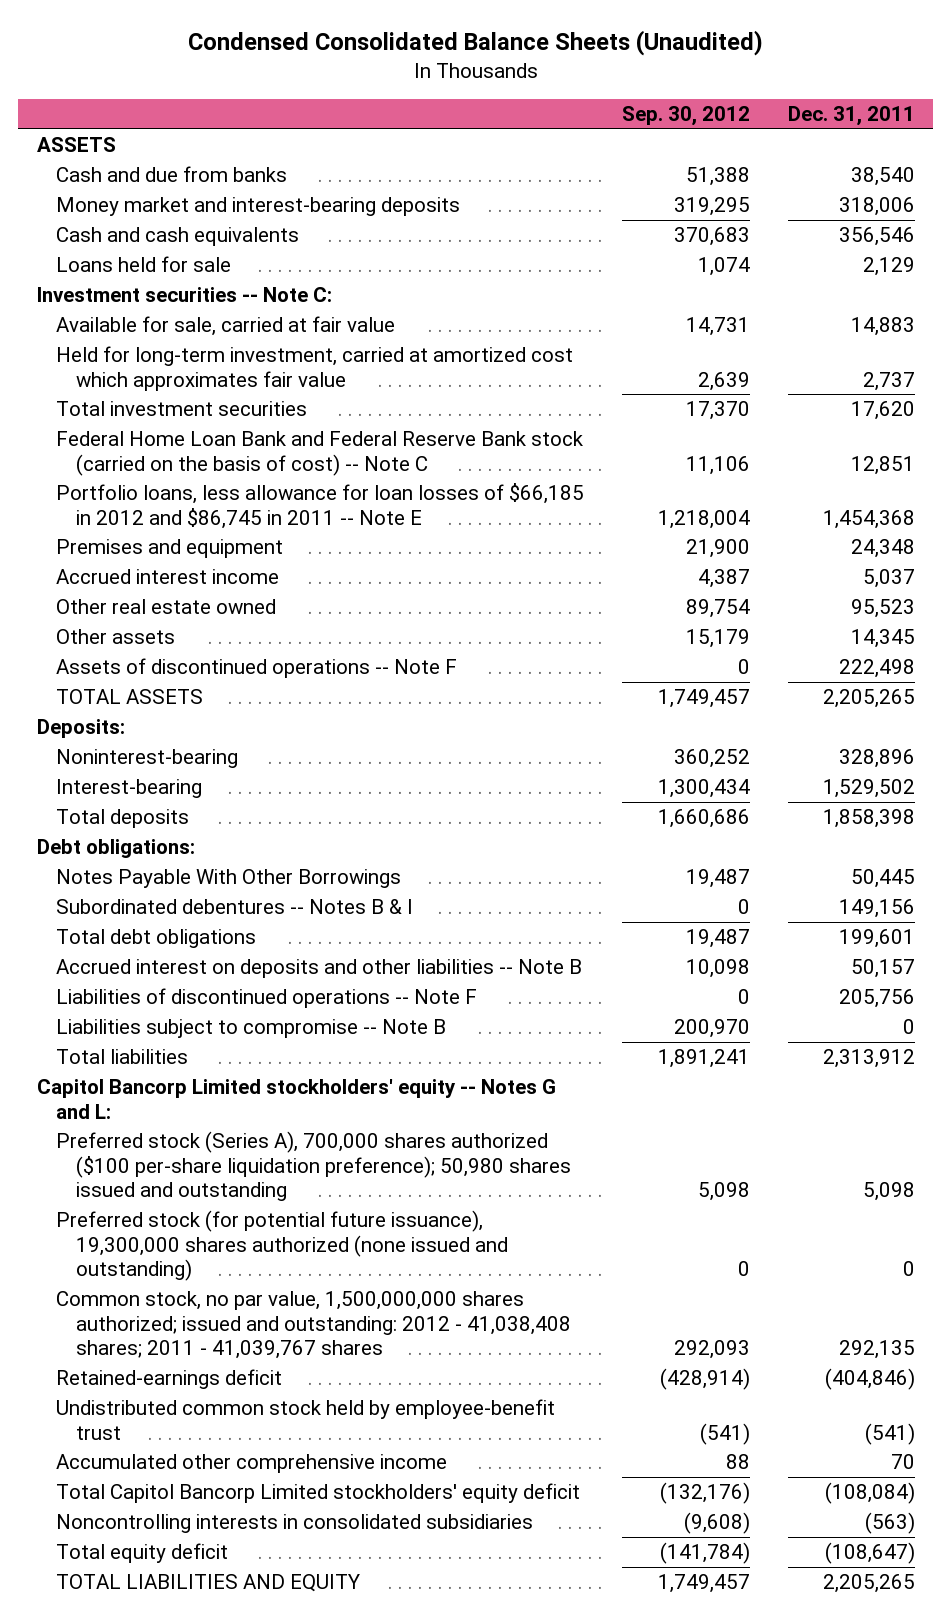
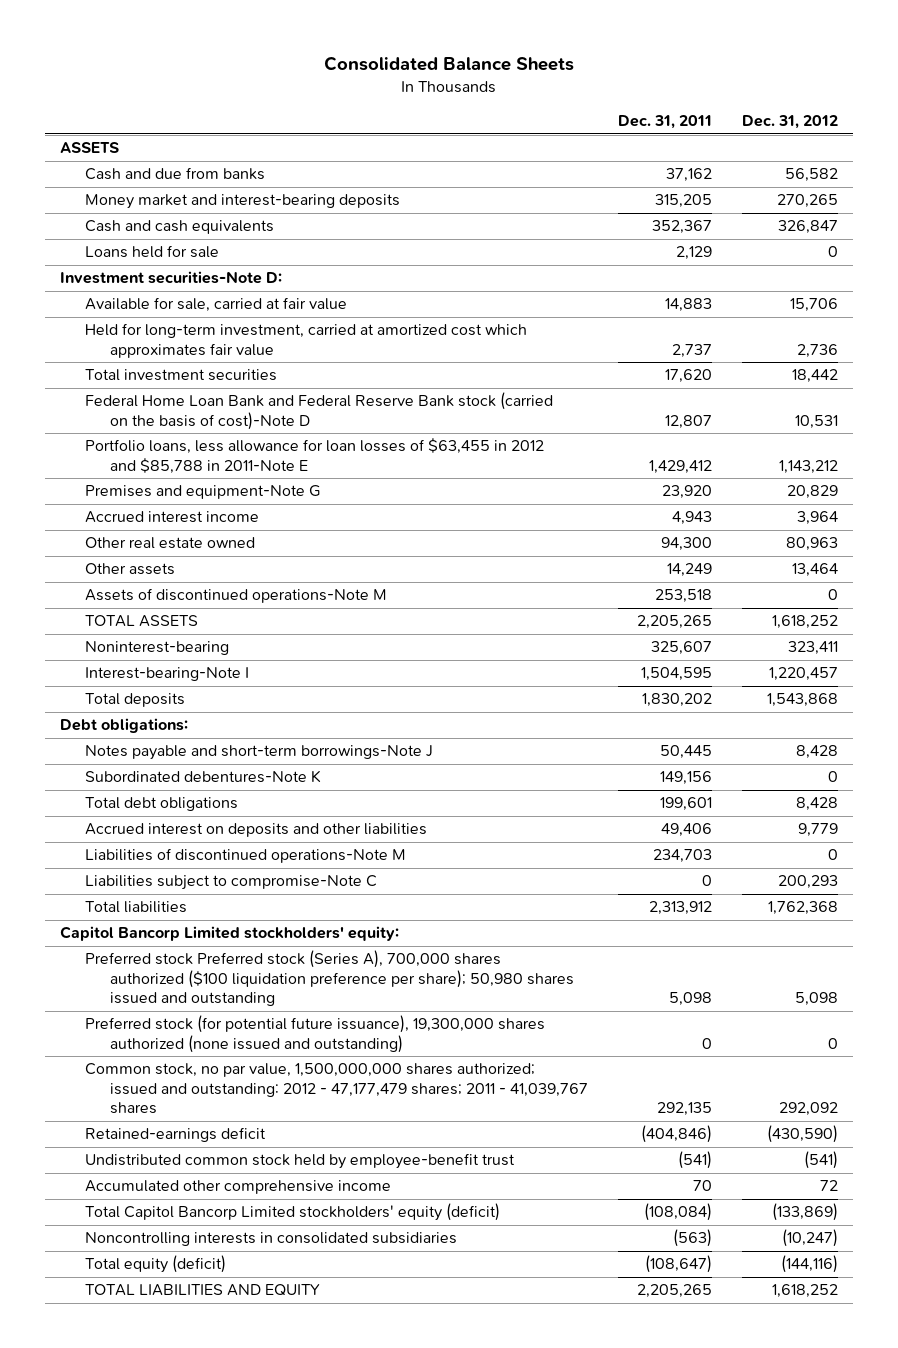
- Condensed Consolidated Balance Sheets (Unaudited)
+ Consolidated Balance Sheets
- | Sep. 30, 2012 | Dec. 31, 2011
+ | Dec. 31, 2011 | Dec. 31, 2012
- Cash and due from banks | 51,388 | 38,540
- Money market and interest-bearing deposits | 319,295 | 318,006
- Cash and cash equivalents | 370,683 | 356,546
+ Cash and due from banks | 37,162 | 56,582
+ Money market and interest-bearing deposits | 315,205 | 270,265
+ Cash and cash equivalents | 352,367 | 326,847
- Investment securities -- Note C:
+ Investment securities-Note D:
- Federal Home Loan Bank and Federal Reserve Bank stock (carried on the basis of cost) -- Note C | 11,106 | 12,851
- Portfolio loans, less allowance for loan losses of $66,185 in 2012 and $86,745 in 2011 -- Note E | 1,218,004 | 1,454,368
- Premises and equipment | 21,900 | 24,348
- Accrued interest income | 4,387 | 5,037
- Other real estate owned | 89,754 | 95,523
- Other assets | 15,179 | 14,345
- Assets of discontinued operations -- Note F | 0 | 222,498
+ Federal Home Loan Bank and Federal Reserve Bank stock (carried on the basis of cost)-Note D | 12,807 | 10,531
+ Portfolio loans, less allowance for loan losses of $63,455 in 2012 and $85,788 in 2011-Note E | 1,429,412 | 1,143,212
+ Premises and equipment-Note G | 23,920 | 20,829
+ Accrued interest income | 4,943 | 3,964
+ Other real estate owned | 94,300 | 80,963
+ Other assets | 14,249 | 13,464
+ Assets of discontinued operations-Note M | 253,518 | 0
- Deposits:
- Noninterest-bearing | 360,252 | 328,896
- Interest-bearing | 1,300,434 | 1,529,502
- Total deposits | 1,660,686 | 1,858,398
+ Noninterest-bearing | 325,607 | 323,411
+ Interest-bearing-Note I | 1,504,595 | 1,220,457
+ Total deposits | 1,830,202 | 1,543,868
- Notes Payable With Other Borrowings | 19,487 | 50,445
- Subordinated debentures -- Notes B & I | 0 | 149,156
+ Notes payable and short-term borrowings-Note J | 50,445 | 8,428
+ Subordinated debentures-Note K | 149,156 | 0
- Accrued interest on deposits and other liabilities -- Note B | 10,098 | 50,157
- Liabilities of discontinued operations -- Note F | 0 | 205,756
- Liabilities subject to compromise -- Note B | 200,970 | 0
+ Accrued interest on deposits and other liabilities | 49,406 | 9,779
+ Liabilities of discontinued operations-Note M | 234,703 | 0
+ Liabilities subject to compromise-Note C | 0 | 200,293
- Capitol Bancorp Limited stockholders' equity -- Notes G and L:
- Preferred stock (Series A), 700,000 shares authorized ($100 per-share liquidation preference); 50,980 shares issued and outstanding | 5,098 | 5,098
+ Capitol Bancorp Limited stockholders' equity:
+ Preferred stock Preferred stock (Series A), 700,000 shares authorized ($100 liquidation preference per share); 50,980 shares issued and outstanding | 5,098 | 5,098
- Common stock, no par value, 1,500,000,000 shares authorized; issued and outstanding: 2012 - 41,038,408 shares; 2011 - 41,039,767 shares | 292,093 | 292,135
+ Common stock, no par value, 1,500,000,000 shares authorized; issued and outstanding: 2012 - 47,177,479 shares; 2011 - 41,039,767 shares | 292,135 | 292,092
- Total Capitol Bancorp Limited stockholders' equity deficit | (132,176) | (108,084)
+ Total Capitol Bancorp Limited stockholders' equity (deficit) | (108,084) | (133,869)
- Total equity deficit | (141,784) | (108,647)
+ Total equity (deficit) | (108,647) | (144,116)

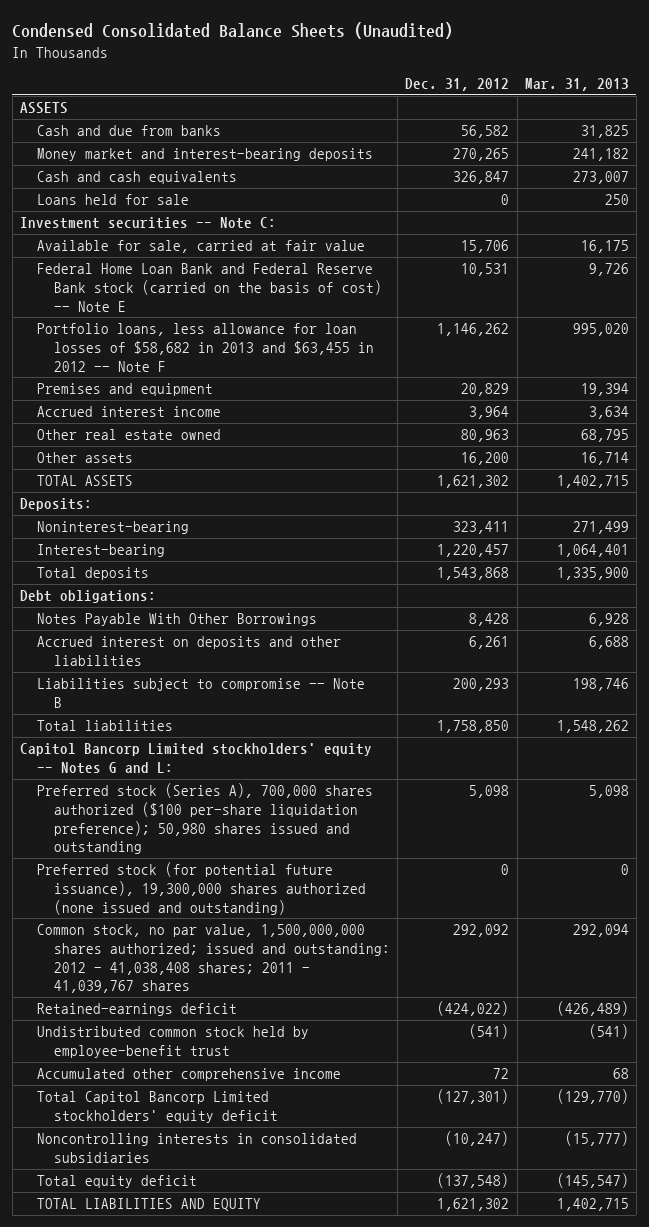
- Consolidated Balance Sheets
+ Condensed Consolidated Balance Sheets (Unaudited)
- | Dec. 31, 2011 | Dec. 31, 2012
+ | Dec. 31, 2012 | Mar. 31, 2013
- Investment securities-Note D:
+ Investment securities -- Note C:
- Held for long-term investment, carried at amortized cost which approximates fair value | 2,737 | 2,736
- Total investment securities | 17,620 | 18,442
- Federal Home Loan Bank and Federal Reserve Bank stock (carried on the basis of cost)-Note D | 12,807 | 10,531
- Portfolio loans, less allowance for loan losses of $63,455 in 2012 and $85,788 in 2011-Note E | 1,429,412 | 1,143,212
- Premises and equipment-Note G | 23,920 | 20,829
+ Federal Home Loan Bank and Federal Reserve Bank stock (carried on the basis of cost) -- Note E | 10,531 | 9,726
+ Portfolio loans, less allowance for loan losses of $58,682 in 2013 and $63,455 in 2012 -- Note F | 1,146,262 | 995,020
+ Premises and equipment | 20,829 | 19,394
- Other assets | 14,249 | 13,464
- Assets of discontinued operations-Note M | 253,518 | 0
- TOTAL ASSETS | 2,205,265 | 1,618,252
+ Other assets | 16,200 | 16,714
+ TOTAL ASSETS | 1,621,302 | 1,402,715
+ Deposits:
- Interest-bearing-Note I | 1,504,595 | 1,220,457
+ Interest-bearing | 1,220,457 | 1,064,401
- Notes payable and short-term borrowings-Note J | 50,445 | 8,428
- Subordinated debentures-Note K | 149,156 | 0
- Total debt obligations | 199,601 | 8,428
- Accrued interest on deposits and other liabilities | 49,406 | 9,779
- Liabilities of discontinued operations-Note M | 234,703 | 0
- Liabilities subject to compromise-Note C | 0 | 200,293
- Total liabilities | 2,313,912 | 1,762,368
- Capitol Bancorp Limited stockholders' equity:
- Preferred stock Preferred stock (Series A), 700,000 shares authorized ($100 liquidation preference per share); 50,980 shares issued and outstanding | 5,098 | 5,098
+ Notes Payable With Other Borrowings | 8,428 | 6,928
+ Accrued interest on deposits and other liabilities | 6,261 | 6,688
+ Liabilities subject to compromise -- Note B | 200,293 | 198,746
+ Total liabilities | 1,758,850 | 1,548,262
+ Capitol Bancorp Limited stockholders' equity -- Notes G and L:
+ Preferred stock (Series A), 700,000 shares authorized ($100 per-share liquidation preference); 50,980 shares issued and outstanding | 5,098 | 5,098
- Common stock, no par value, 1,500,000,000 shares authorized; issued and outstanding: 2012 - 47,177,479 shares; 2011 - 41,039,767 shares | 292,135 | 292,092
- Retained-earnings deficit | (404,846) | (430,590)
+ Common stock, no par value, 1,500,000,000 shares authorized; issued and outstanding: 2012 - 41,038,408 shares; 2011 - 41,039,767 shares | 292,092 | 292,094
+ Retained-earnings deficit | (424,022) | (426,489)
- Total Capitol Bancorp Limited stockholders' equity (deficit) | (108,084) | (133,869)
+ Total Capitol Bancorp Limited stockholders' equity deficit | (127,301) | (129,770)
- Total equity (deficit) | (108,647) | (144,116)
- TOTAL LIABILITIES AND EQUITY | 2,205,265 | 1,618,252
+ Total equity deficit | (137,548) | (145,547)
+ TOTAL LIABILITIES AND EQUITY | 1,621,302 | 1,402,715

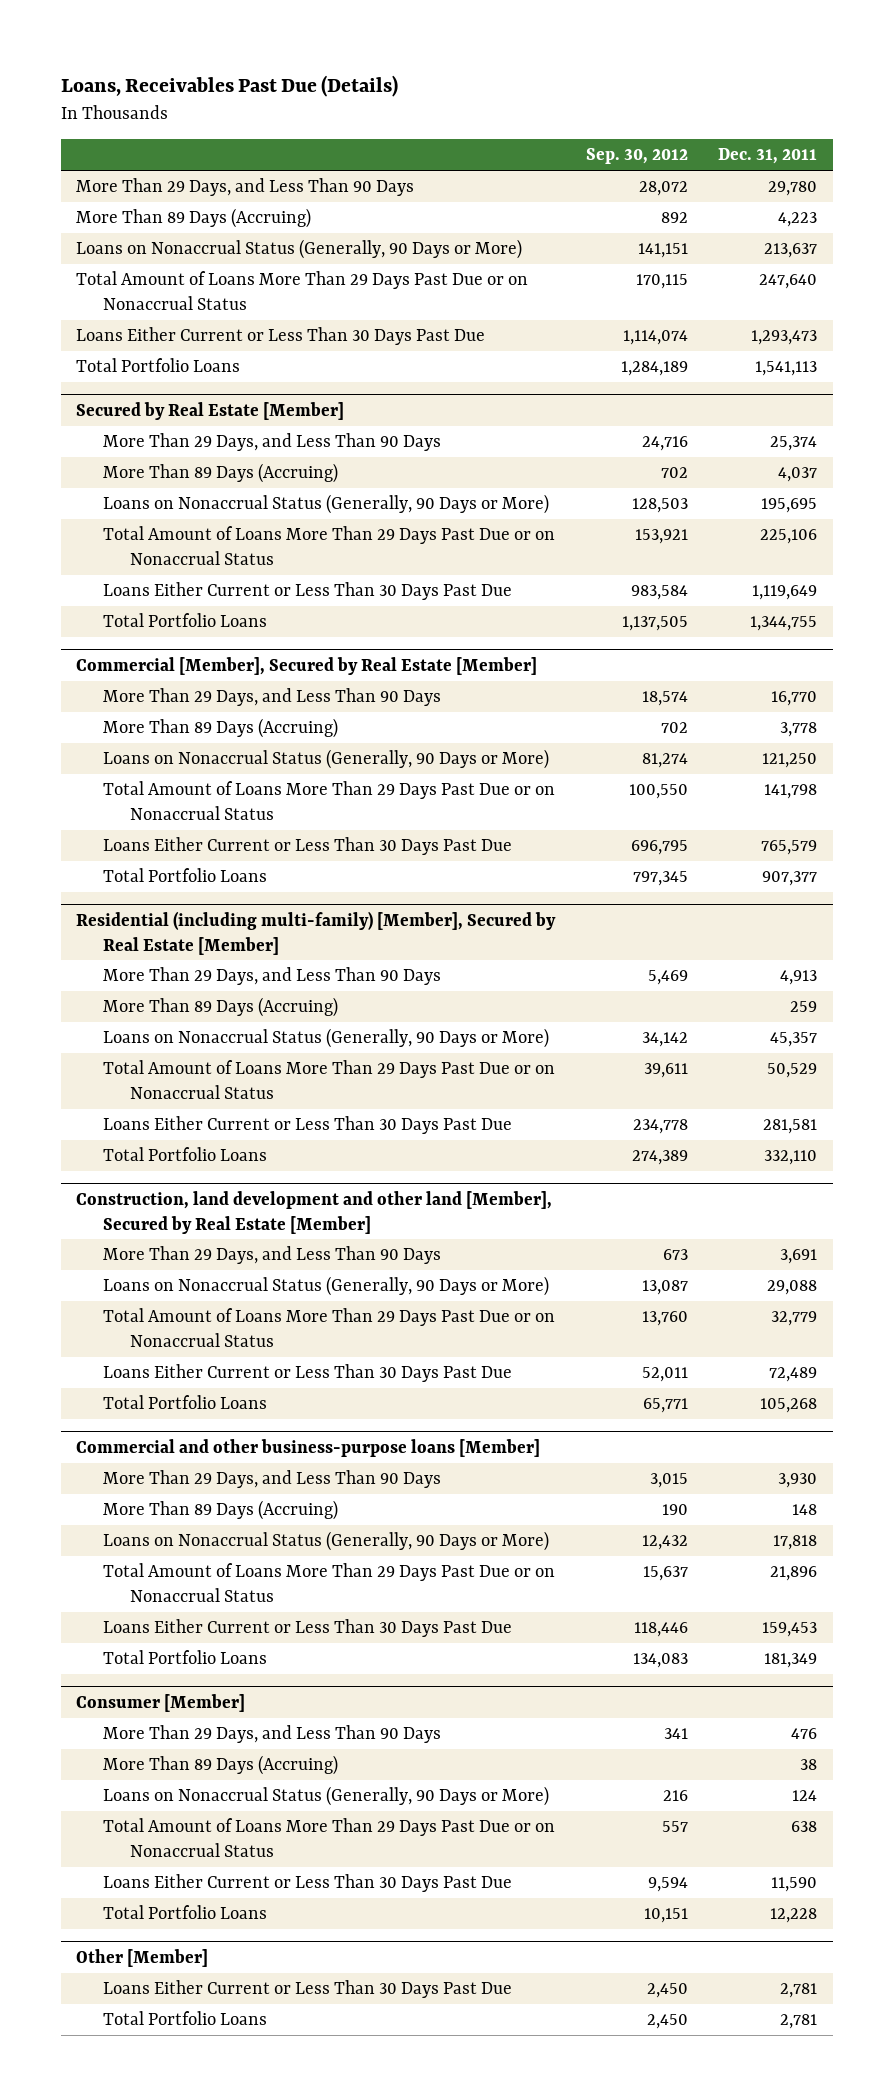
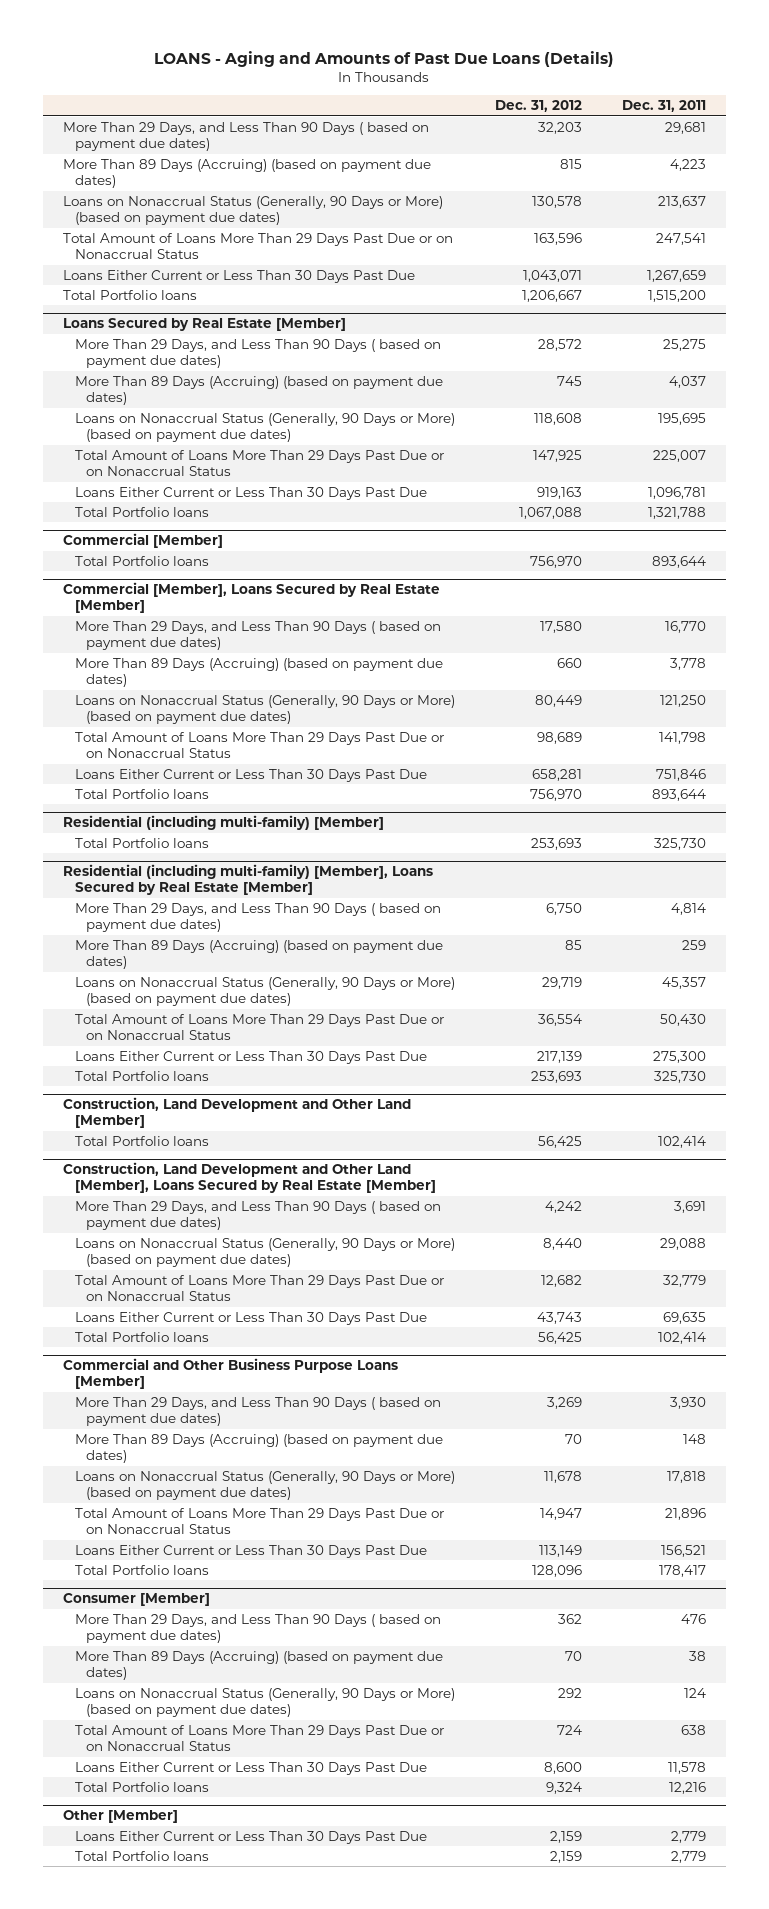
- Loans, Receivables Past Due (Details)
+ LOANS - Aging and Amounts of Past Due Loans (Details)
- | Sep. 30, 2012 | Dec. 31, 2011
+ | Dec. 31, 2012 | Dec. 31, 2011
- More Than 29 Days, and Less Than 90 Days | 28,072 | 29,780
- More Than 89 Days (Accruing) | 892 | 4,223
- Loans on Nonaccrual Status (Generally, 90 Days or More) | 141,151 | 213,637
- Total Amount of Loans More Than 29 Days Past Due or on Nonaccrual Status | 170,115 | 247,640
- Loans Either Current or Less Than 30 Days Past Due | 1,114,074 | 1,293,473
- Total Portfolio Loans | 1,284,189 | 1,541,113
- Secured by Real Estate [Member]
- More Than 29 Days, and Less Than 90 Days | 24,716 | 25,374
- More Than 89 Days (Accruing) | 702 | 4,037
- Loans on Nonaccrual Status (Generally, 90 Days or More) | 128,503 | 195,695
- Total Amount of Loans More Than 29 Days Past Due or on Nonaccrual Status | 153,921 | 225,106
- Loans Either Current or Less Than 30 Days Past Due | 983,584 | 1,119,649
- Total Portfolio Loans | 1,137,505 | 1,344,755
- Commercial [Member], Secured by Real Estate [Member]
- More Than 29 Days, and Less Than 90 Days | 18,574 | 16,770
- More Than 89 Days (Accruing) | 702 | 3,778
- Loans on Nonaccrual Status (Generally, 90 Days or More) | 81,274 | 121,250
+ More Than 29 Days, and Less Than 90 Days ( based on payment due dates) | 32,203 | 29,681
+ More Than 89 Days (Accruing) (based on payment due dates) | 815 | 4,223
+ Loans on Nonaccrual Status (Generally, 90 Days or More) (based on payment due dates) | 130,578 | 213,637
+ Total Amount of Loans More Than 29 Days Past Due or on Nonaccrual Status | 163,596 | 247,541
+ Loans Either Current or Less Than 30 Days Past Due | 1,043,071 | 1,267,659
+ Total Portfolio loans | 1,206,667 | 1,515,200
+ Loans Secured by Real Estate [Member]
+ More Than 29 Days, and Less Than 90 Days ( based on payment due dates) | 28,572 | 25,275
+ More Than 89 Days (Accruing) (based on payment due dates) | 745 | 4,037
+ Loans on Nonaccrual Status (Generally, 90 Days or More) (based on payment due dates) | 118,608 | 195,695
+ Total Amount of Loans More Than 29 Days Past Due or on Nonaccrual Status | 147,925 | 225,007
+ Loans Either Current or Less Than 30 Days Past Due | 919,163 | 1,096,781
+ Total Portfolio loans | 1,067,088 | 1,321,788
+ Commercial [Member]
+ Total Portfolio loans | 756,970 | 893,644
+ Commercial [Member], Loans Secured by Real Estate [Member]
+ More Than 29 Days, and Less Than 90 Days ( based on payment due dates) | 17,580 | 16,770
+ More Than 89 Days (Accruing) (based on payment due dates) | 660 | 3,778
+ Loans on Nonaccrual Status (Generally, 90 Days or More) (based on payment due dates) | 80,449 | 121,250
- Loans Either Current or Less Than 30 Days Past Due | 696,795 | 765,579
- Total Portfolio Loans | 797,345 | 907,377
- Residential (including multi-family) [Member], Secured by Real Estate [Member]
- More Than 29 Days, and Less Than 90 Days | 5,469 | 4,913
- More Than 89 Days (Accruing) | | 259
- Loans on Nonaccrual Status (Generally, 90 Days or More) | 34,142 | 45,357
- Total Amount of Loans More Than 29 Days Past Due or on Nonaccrual Status | 39,611 | 50,529
- Loans Either Current or Less Than 30 Days Past Due | 234,778 | 281,581
- Total Portfolio Loans | 274,389 | 332,110
- Construction, land development and other land [Member], Secured by Real Estate [Member]
- More Than 29 Days, and Less Than 90 Days | 673 | 3,691
- Loans on Nonaccrual Status (Generally, 90 Days or More) | 13,087 | 29,088
+ Loans Either Current or Less Than 30 Days Past Due | 658,281 | 751,846
+ Total Portfolio loans | 756,970 | 893,644
+ Residential (including multi-family) [Member]
+ Total Portfolio loans | 253,693 | 325,730
+ Residential (including multi-family) [Member], Loans Secured by Real Estate [Member]
+ More Than 29 Days, and Less Than 90 Days ( based on payment due dates) | 6,750 | 4,814
+ More Than 89 Days (Accruing) (based on payment due dates) | 85 | 259
+ Loans on Nonaccrual Status (Generally, 90 Days or More) (based on payment due dates) | 29,719 | 45,357
+ Total Amount of Loans More Than 29 Days Past Due or on Nonaccrual Status | 36,554 | 50,430
+ Loans Either Current or Less Than 30 Days Past Due | 217,139 | 275,300
+ Total Portfolio loans | 253,693 | 325,730
+ Construction, Land Development and Other Land [Member]
+ Total Portfolio loans | 56,425 | 102,414
+ Construction, Land Development and Other Land [Member], Loans Secured by Real Estate [Member]
+ More Than 29 Days, and Less Than 90 Days ( based on payment due dates) | 4,242 | 3,691
+ Loans on Nonaccrual Status (Generally, 90 Days or More) (based on payment due dates) | 8,440 | 29,088
- Loans Either Current or Less Than 30 Days Past Due | 52,011 | 72,489
- Total Portfolio Loans | 65,771 | 105,268
- Commercial and other business-purpose loans [Member]
- More Than 29 Days, and Less Than 90 Days | 3,015 | 3,930
- More Than 89 Days (Accruing) | 190 | 148
- Loans on Nonaccrual Status (Generally, 90 Days or More) | 12,432 | 17,818
+ Loans Either Current or Less Than 30 Days Past Due | 43,743 | 69,635
+ Total Portfolio loans | 56,425 | 102,414
+ Commercial and Other Business Purpose Loans [Member]
+ More Than 29 Days, and Less Than 90 Days ( based on payment due dates) | 3,269 | 3,930
+ More Than 89 Days (Accruing) (based on payment due dates) | 70 | 148
+ Loans on Nonaccrual Status (Generally, 90 Days or More) (based on payment due dates) | 11,678 | 17,818
- Loans Either Current or Less Than 30 Days Past Due | 118,446 | 159,453
- Total Portfolio Loans | 134,083 | 181,349
+ Loans Either Current or Less Than 30 Days Past Due | 113,149 | 156,521
+ Total Portfolio loans | 128,096 | 178,417
@ Consumer [Member]
- More Than 29 Days, and Less Than 90 Days | 341 | 476
- More Than 89 Days (Accruing) | | 38
- Loans on Nonaccrual Status (Generally, 90 Days or More) | 216 | 124
+ More Than 29 Days, and Less Than 90 Days ( based on payment due dates) | 362 | 476
+ More Than 89 Days (Accruing) (based on payment due dates) | 70 | 38
+ Loans on Nonaccrual Status (Generally, 90 Days or More) (based on payment due dates) | 292 | 124
- Loans Either Current or Less Than 30 Days Past Due | 9,594 | 11,590
- Total Portfolio Loans | 10,151 | 12,228
+ Loans Either Current or Less Than 30 Days Past Due | 8,600 | 11,578
+ Total Portfolio loans | 9,324 | 12,216
@ Other [Member]
- Loans Either Current or Less Than 30 Days Past Due | 2,450 | 2,781
- Total Portfolio Loans | 2,450 | 2,781
+ Loans Either Current or Less Than 30 Days Past Due | 2,159 | 2,779
+ Total Portfolio loans | 2,159 | 2,779

